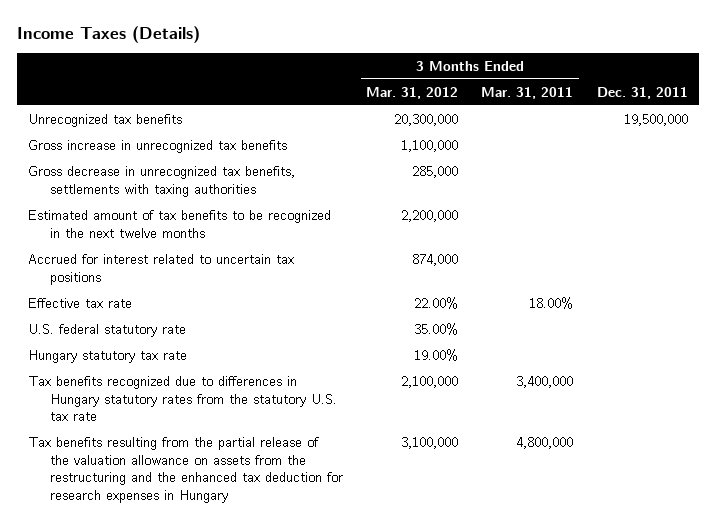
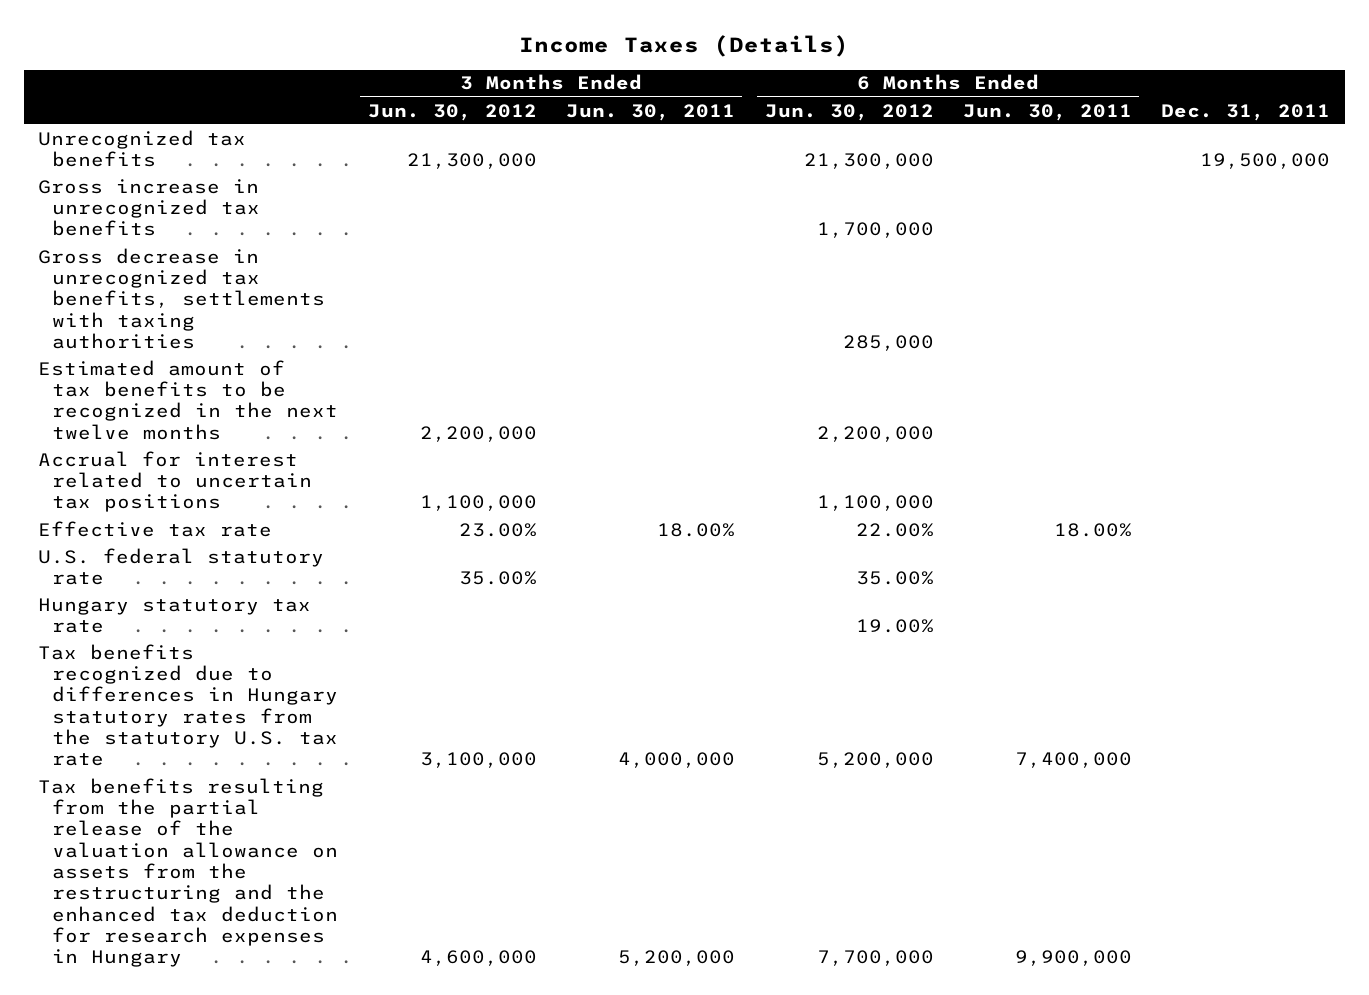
- | 3 Months Ended Mar. 31, 2012 | 3 Months Ended Mar. 31, 2011 | Dec. 31, 2011
+ | 3 Months Ended Jun. 30, 2012 | 3 Months Ended Jun. 30, 2011 | 6 Months Ended Jun. 30, 2012 | 6 Months Ended Jun. 30, 2011 | Dec. 31, 2011
- Accrued for interest related to uncertain tax positions | 874,000 | |
+ Accrual for interest related to uncertain tax positions | 1,100,000 | | 1,100,000 | |

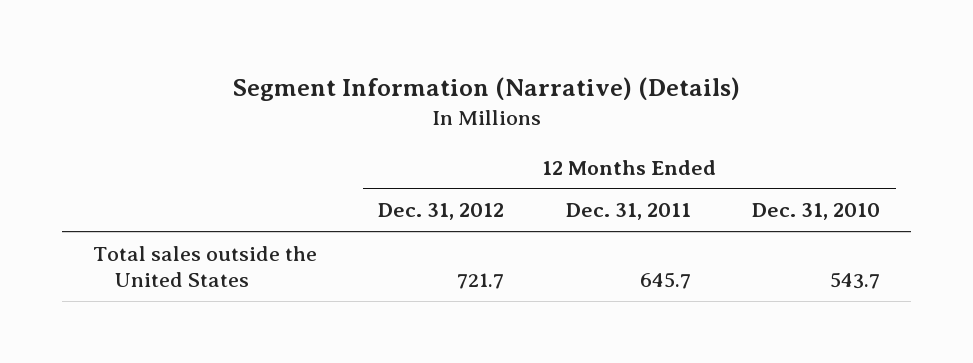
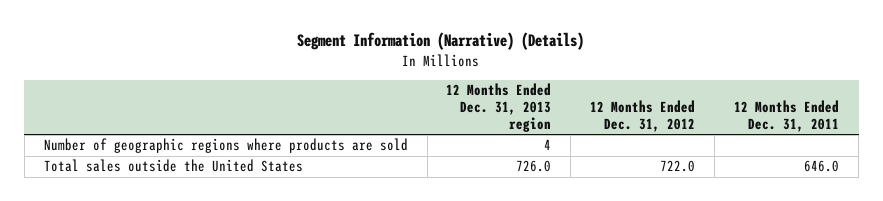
- | 12 Months Ended Dec. 31, 2012 | 12 Months Ended Dec. 31, 2011 | 12 Months Ended Dec. 31, 2010
+ | 12 Months Ended Dec. 31, 2013 region | 12 Months Ended Dec. 31, 2012 | 12 Months Ended Dec. 31, 2011
- Total sales outside the United States | 721.7 | 645.7 | 543.7
+ Number of geographic regions where products are sold | 4 | |
+ Total sales outside the United States | 726.0 | 722.0 | 646.0

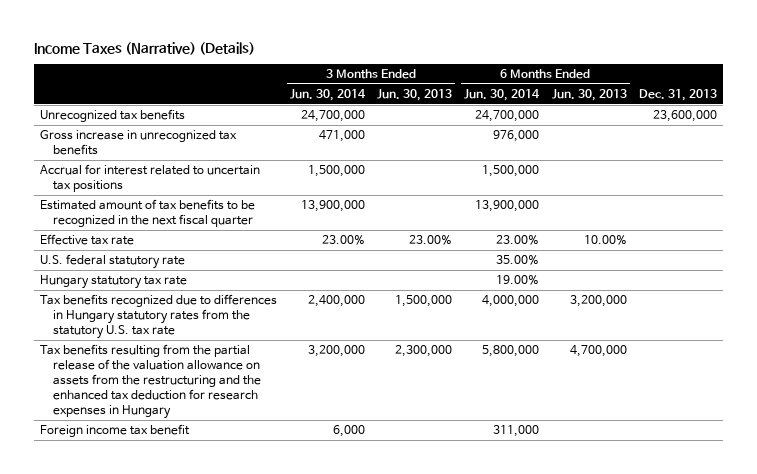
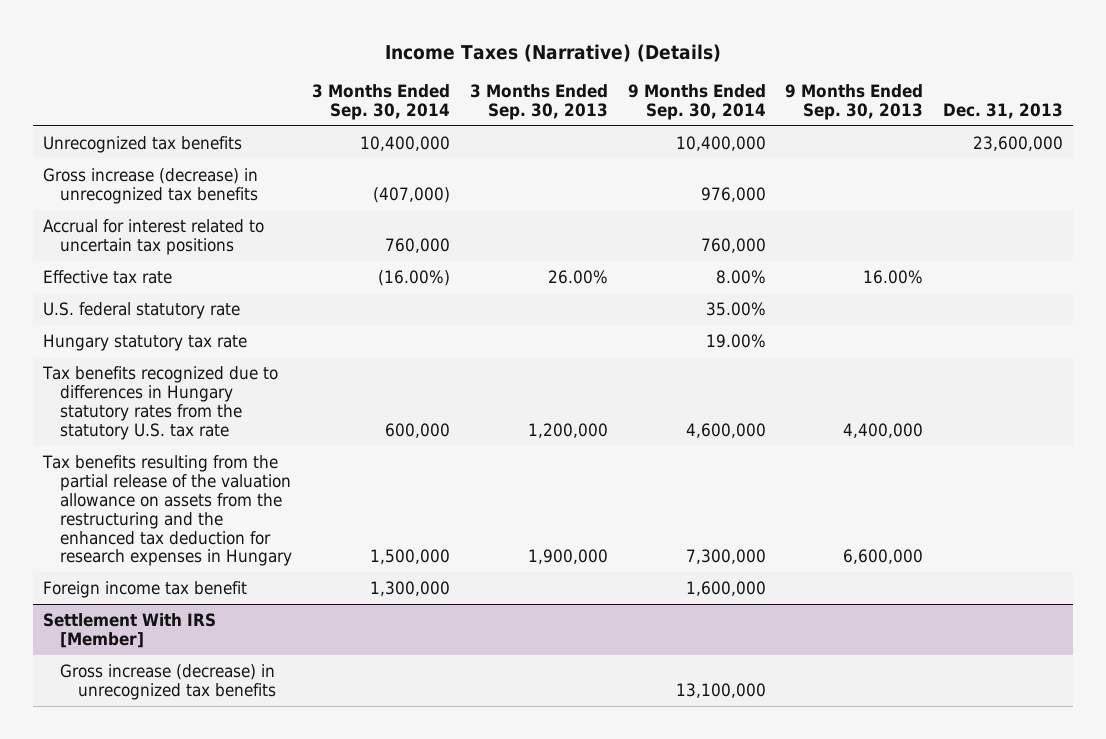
- | 3 Months Ended Jun. 30, 2014 | 3 Months Ended Jun. 30, 2013 | 6 Months Ended Jun. 30, 2014 | 6 Months Ended Jun. 30, 2013 | Dec. 31, 2013
+ | 3 Months Ended Sep. 30, 2014 | 3 Months Ended Sep. 30, 2013 | 9 Months Ended Sep. 30, 2014 | 9 Months Ended Sep. 30, 2013 | Dec. 31, 2013
- Gross increase in unrecognized tax benefits | 471,000 | | 976,000 | |
+ Gross increase (decrease) in unrecognized tax benefits | (407,000) | | 976,000 | |
- Estimated amount of tax benefits to be recognized in the next fiscal quarter | 13,900,000 | | 13,900,000 | |
+ Settlement With IRS [Member]
+ Gross increase (decrease) in unrecognized tax benefits | | | 13,100,000 | |

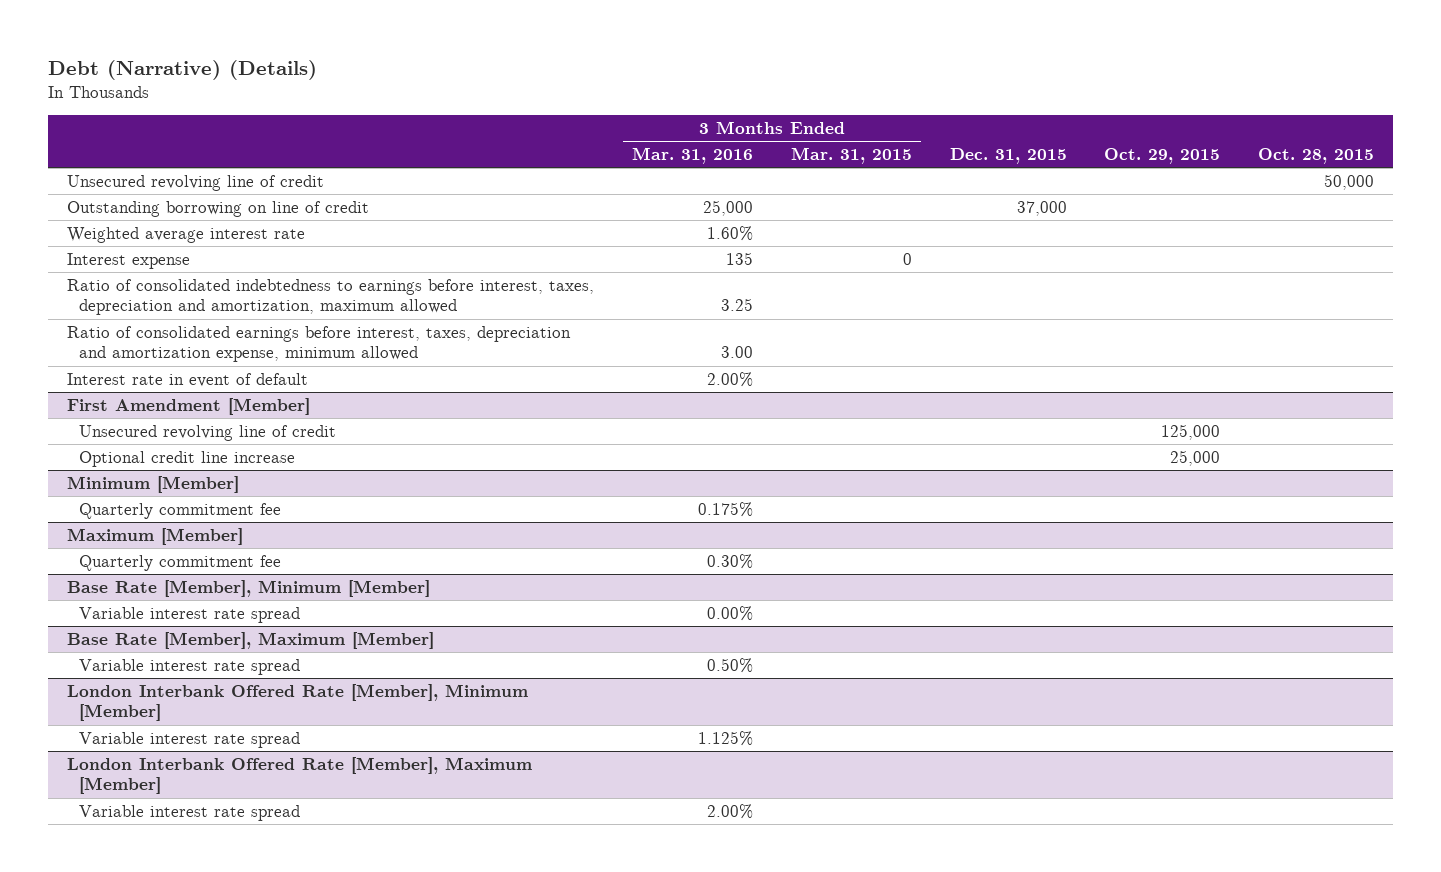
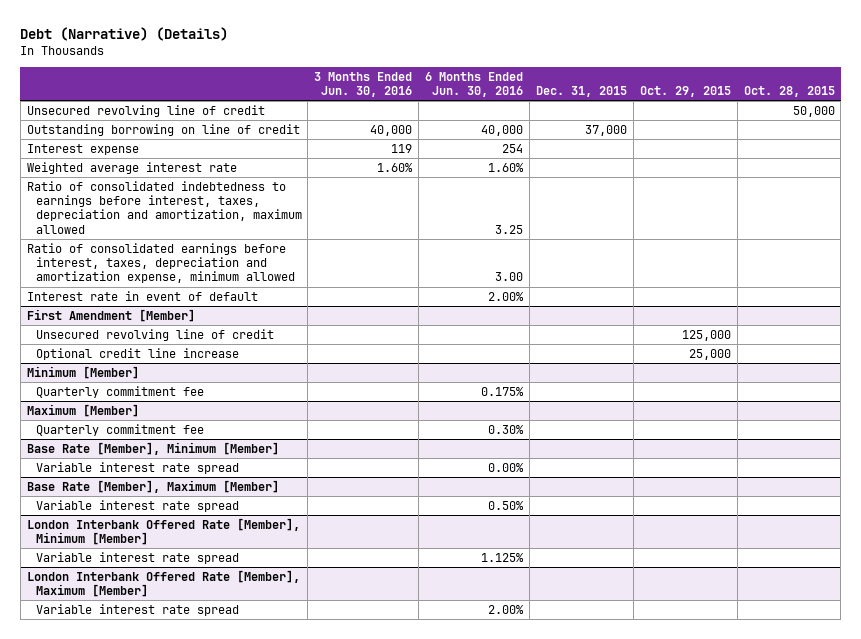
- | 3 Months Ended Mar. 31, 2016 | 3 Months Ended Mar. 31, 2015 | Dec. 31, 2015 | Oct. 29, 2015 | Oct. 28, 2015
+ | 3 Months Ended Jun. 30, 2016 | 6 Months Ended Jun. 30, 2016 | Dec. 31, 2015 | Oct. 29, 2015 | Oct. 28, 2015
moved down: Weighted average interest rate | 1.60% | 1.60% | | |

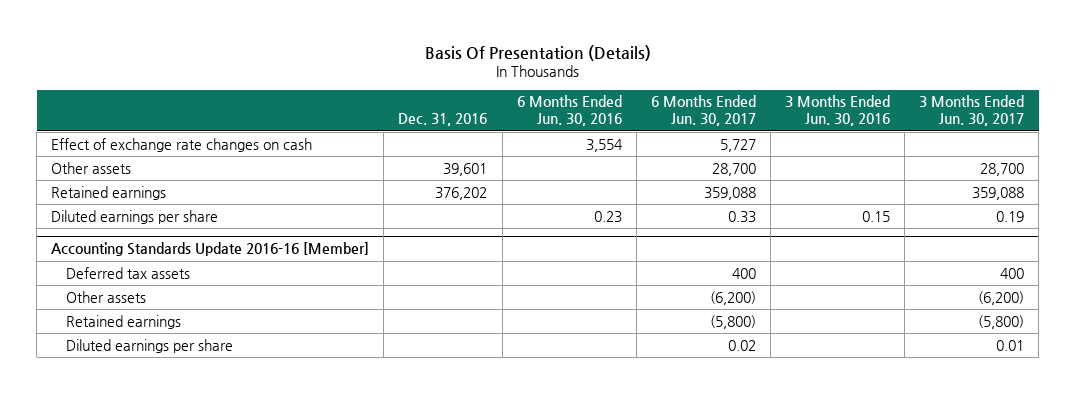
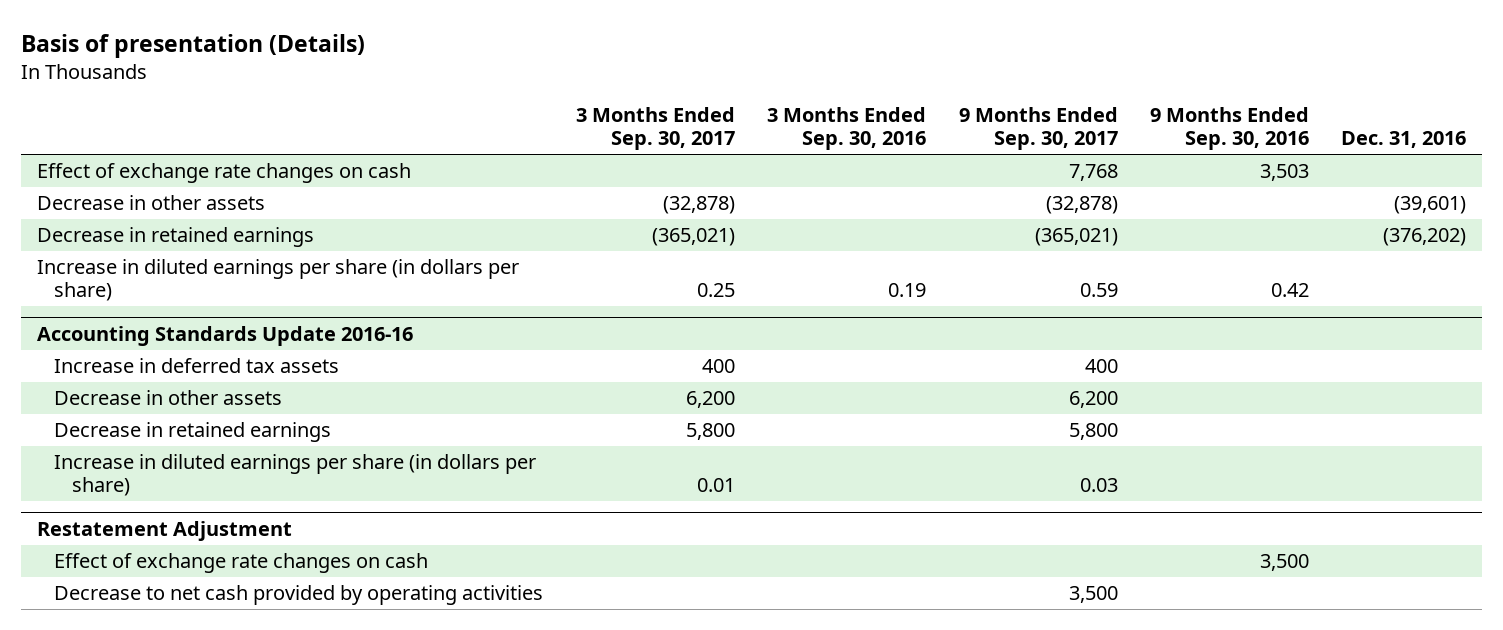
- Basis Of Presentation (Details)
+ Basis of presentation (Details)
- | Dec. 31, 2016 | 6 Months Ended Jun. 30, 2016 | 6 Months Ended Jun. 30, 2017 | 3 Months Ended Jun. 30, 2016 | 3 Months Ended Jun. 30, 2017
+ | 3 Months Ended Sep. 30, 2017 | 3 Months Ended Sep. 30, 2016 | 9 Months Ended Sep. 30, 2017 | 9 Months Ended Sep. 30, 2016 | Dec. 31, 2016
- Other assets | 39,601 | | 28,700 | | 28,700
- Retained earnings | 376,202 | | 359,088 | | 359,088
- Diluted earnings per share | | 0.23 | 0.33 | 0.15 | 0.19
- Accounting Standards Update 2016-16 [Member]
- Deferred tax assets | | | 400 | | 400
- Other assets | | | (6,200) | | (6,200)
- Retained earnings | | | (5,800) | | (5,800)
- Diluted earnings per share | | | 0.02 | | 0.01
+ Decrease in other assets | (32,878) | | (32,878) | | (39,601)
+ Decrease in retained earnings | (365,021) | | (365,021) | | (376,202)
+ Increase in diluted earnings per share (in dollars per share) | 0.25 | 0.19 | 0.59 | 0.42 |
+ Accounting Standards Update 2016-16
+ Increase in deferred tax assets | 400 | | 400 | |
+ Decrease in other assets | 6,200 | | 6,200 | |
+ Decrease in retained earnings | 5,800 | | 5,800 | |
+ Increase in diluted earnings per share (in dollars per share) | 0.01 | | 0.03 | |
+ Restatement Adjustment
+ Effect of exchange rate changes on cash | | | | 3,500 |
+ Decrease to net cash provided by operating activities | | | 3,500 | |

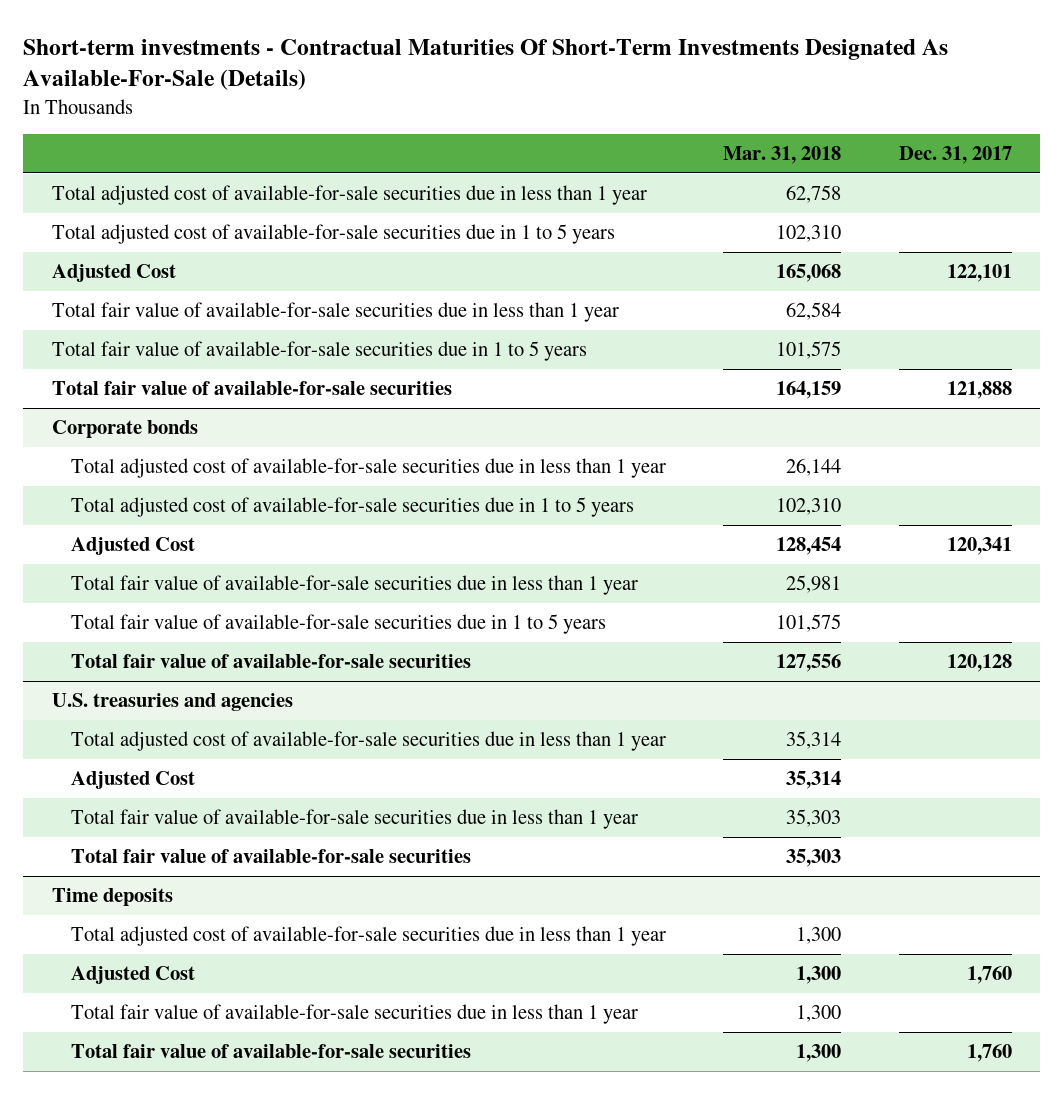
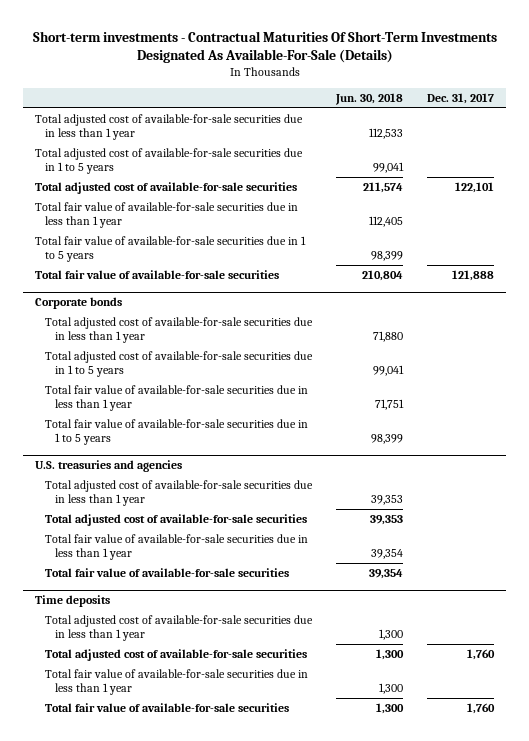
- | Mar. 31, 2018 | Dec. 31, 2017
+ | Jun. 30, 2018 | Dec. 31, 2017
- Adjusted Cost | 165,068 | 122,101
+ Total adjusted cost of available-for-sale securities | 211,574 | 122,101
@ Corporate bonds
- Adjusted Cost | 128,454 | 120,341
- Total fair value of available-for-sale securities | 127,556 | 120,128
@ U.S. treasuries and agencies
- Adjusted Cost | 35,314 |
+ Total adjusted cost of available-for-sale securities | 39,353 |
@ Time deposits
- Adjusted Cost | 1,300 | 1,760
+ Total adjusted cost of available-for-sale securities | 1,300 | 1,760

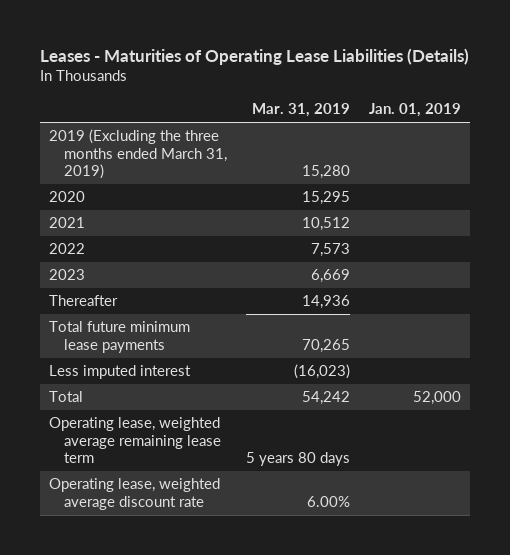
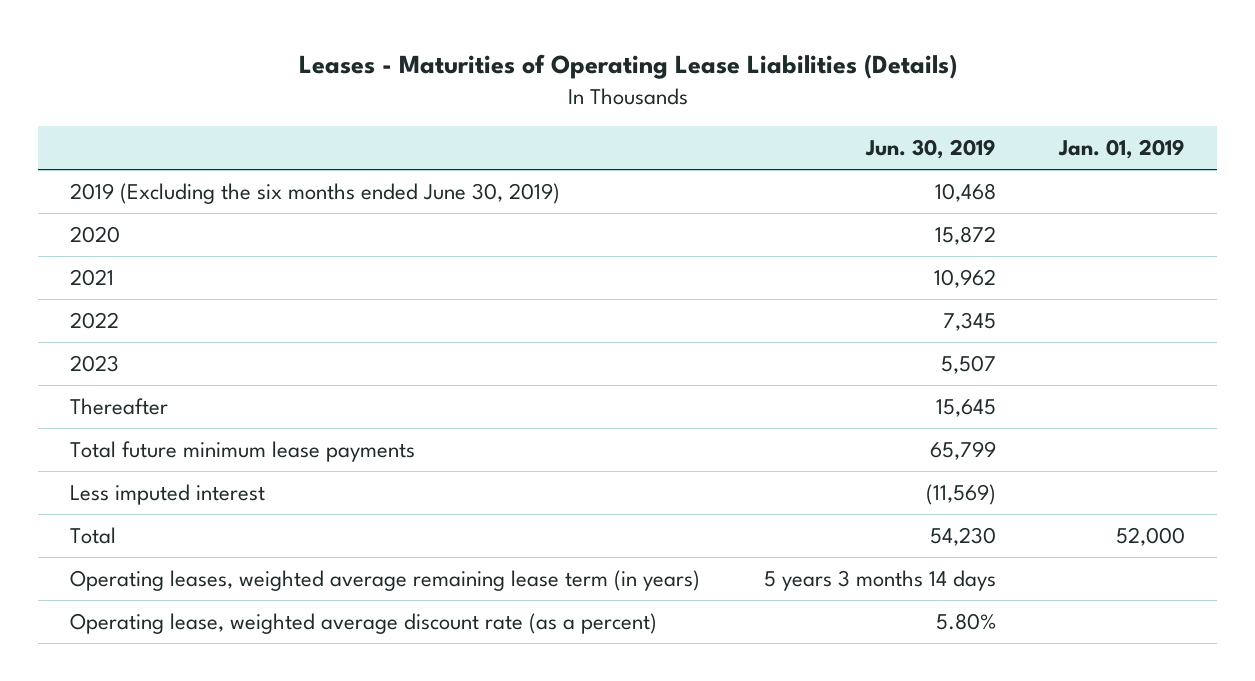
- | Mar. 31, 2019 | Jan. 01, 2019
+ | Jun. 30, 2019 | Jan. 01, 2019
- 2019 (Excluding the three months ended March 31, 2019) | 15,280 |
+ 2019 (Excluding the six months ended June 30, 2019) | 10,468 |
- Operating lease, weighted average remaining lease term | 5 years 80 days |
- Operating lease, weighted average discount rate | 6.00% |
+ Operating leases, weighted average remaining lease term (in years) | 5 years 3 months 14 days |
+ Operating lease, weighted average discount rate (as a percent) | 5.80% |

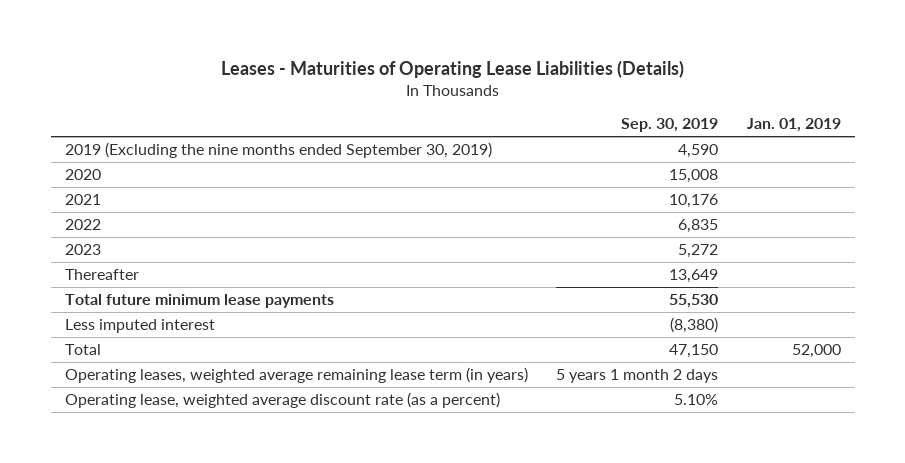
- | Jun. 30, 2019 | Jan. 01, 2019
+ | Sep. 30, 2019 | Jan. 01, 2019
- 2019 (Excluding the six months ended June 30, 2019) | 10,468 |
+ 2019 (Excluding the nine months ended September 30, 2019) | 4,590 |

